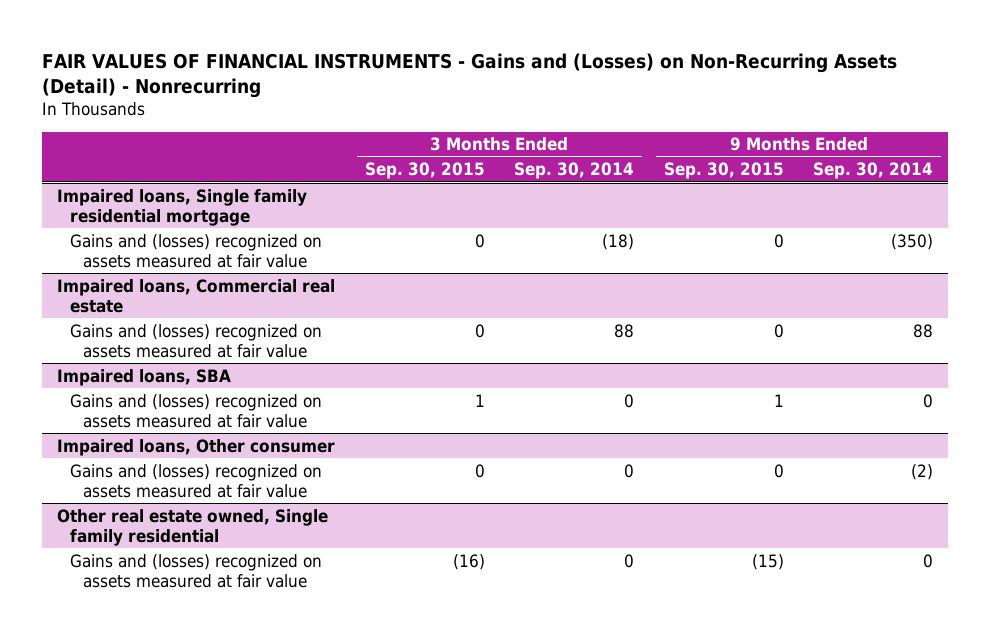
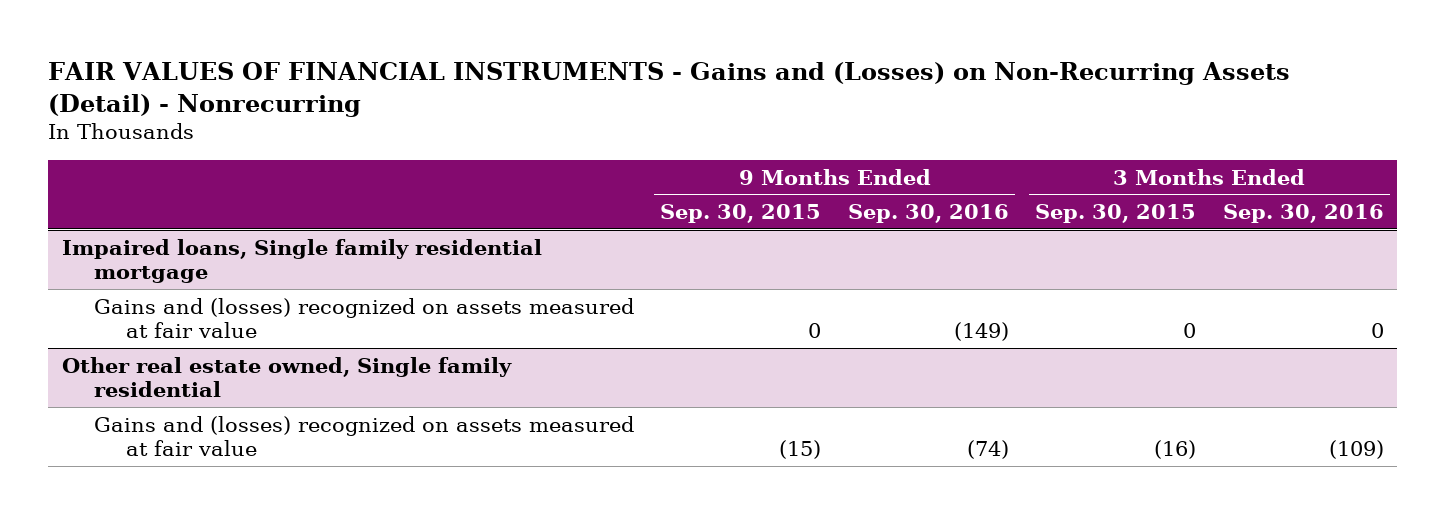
- | 3 Months Ended Sep. 30, 2015 | 3 Months Ended Sep. 30, 2014 | 9 Months Ended Sep. 30, 2015 | 9 Months Ended Sep. 30, 2014
+ | 9 Months Ended Sep. 30, 2015 | 9 Months Ended Sep. 30, 2016 | 3 Months Ended Sep. 30, 2015 | 3 Months Ended Sep. 30, 2016
- Impaired loans, Commercial real estate
- Gains and (losses) recognized on assets measured at fair value | 0 | 88 | 0 | 88
- Impaired loans, SBA
- Gains and (losses) recognized on assets measured at fair value | 1 | 0 | 1 | 0
- Impaired loans, Other consumer
- Gains and (losses) recognized on assets measured at fair value | 0 | 0 | 0 | (2)

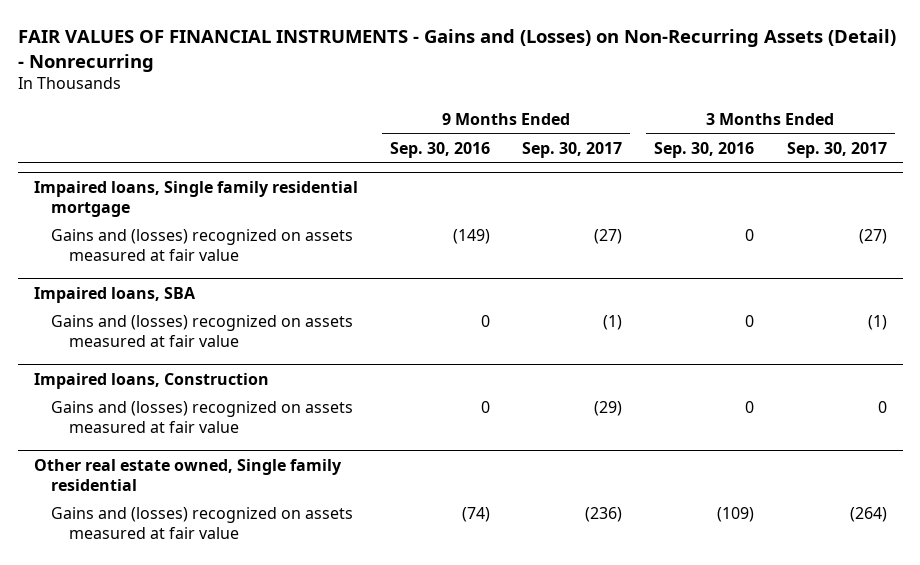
- | 9 Months Ended Sep. 30, 2015 | 9 Months Ended Sep. 30, 2016 | 3 Months Ended Sep. 30, 2015 | 3 Months Ended Sep. 30, 2016
+ | 9 Months Ended Sep. 30, 2016 | 9 Months Ended Sep. 30, 2017 | 3 Months Ended Sep. 30, 2016 | 3 Months Ended Sep. 30, 2017
+ Impaired loans, SBA
+ Gains and (losses) recognized on assets measured at fair value | 0 | (1) | 0 | (1)
+ Impaired loans, Construction
+ Gains and (losses) recognized on assets measured at fair value | 0 | (29) | 0 | 0

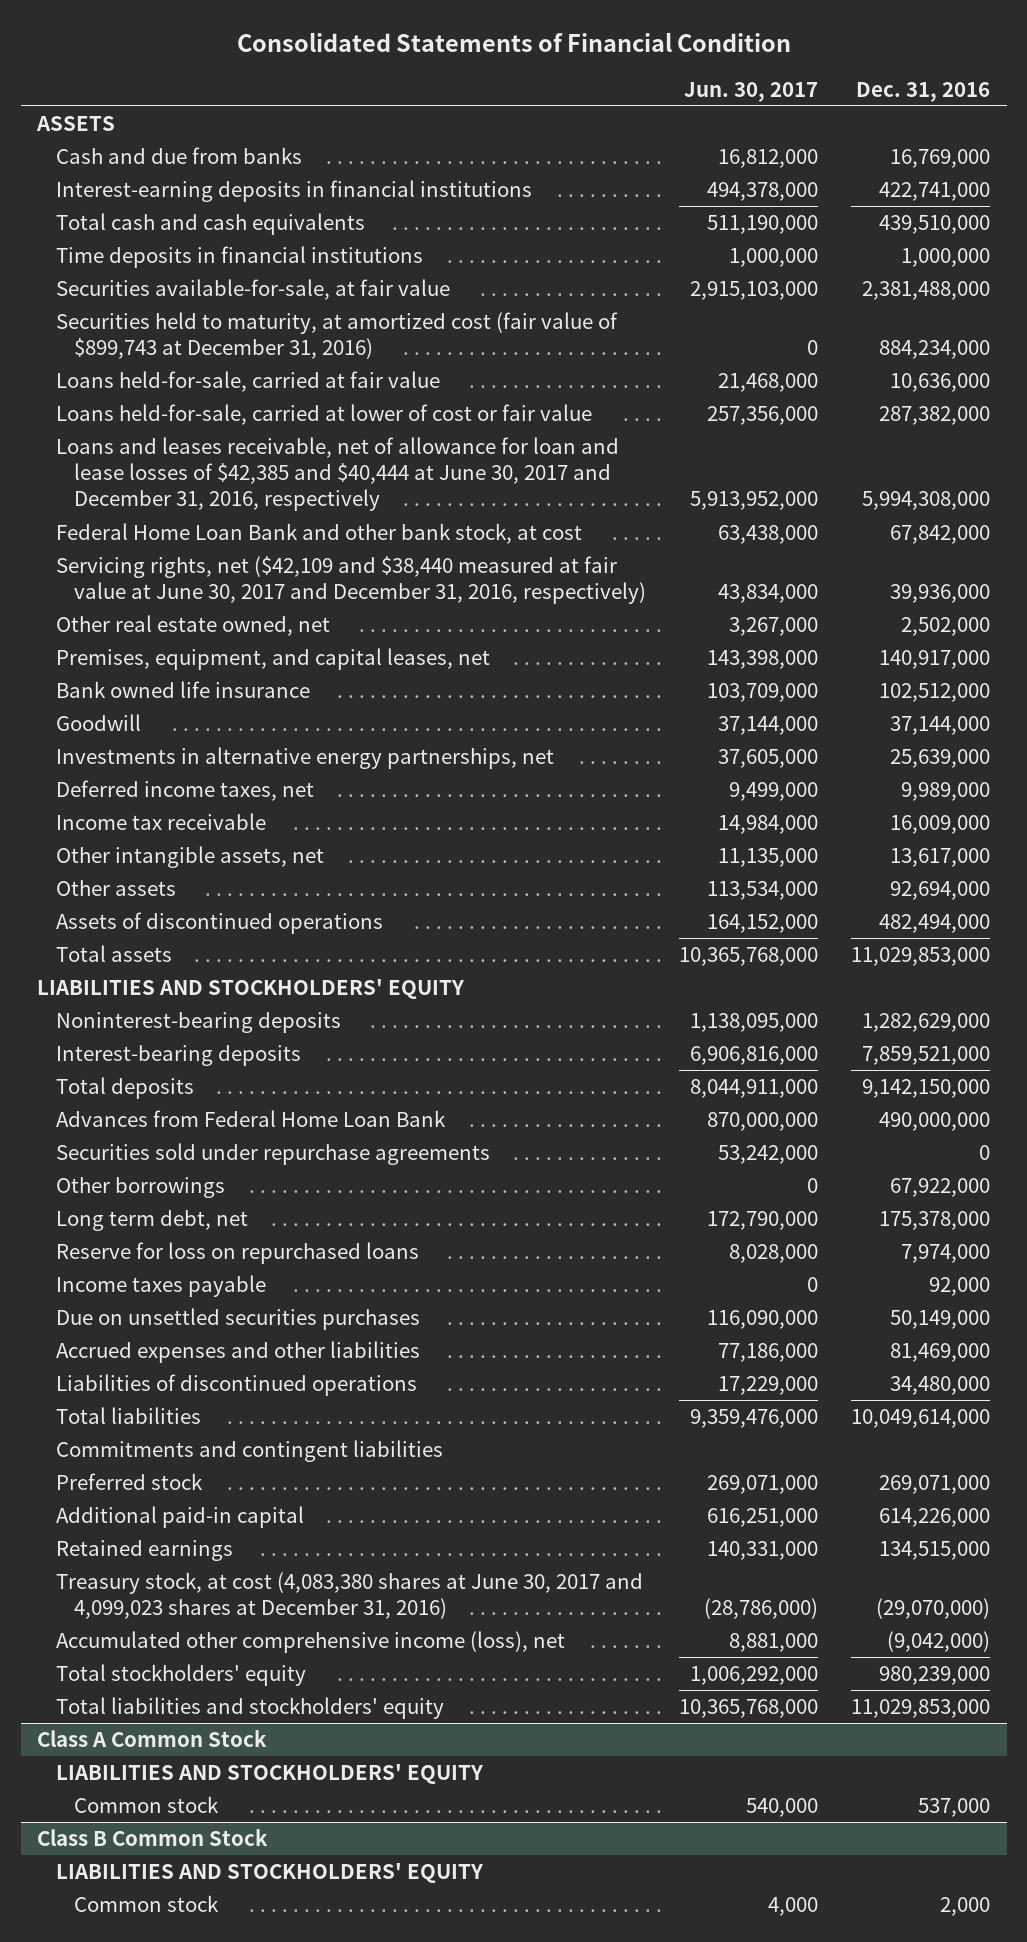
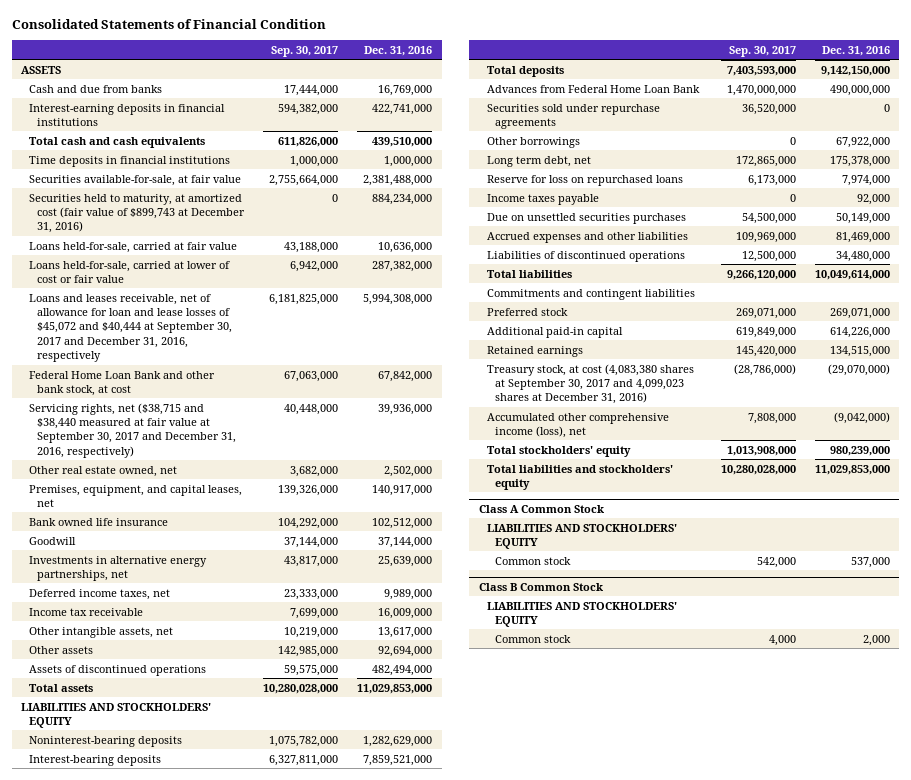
- | Jun. 30, 2017 | Dec. 31, 2016
+ | Sep. 30, 2017 | Dec. 31, 2016
- Loans and leases receivable, net of allowance for loan and lease losses of $42,385 and $40,444 at June 30, 2017 and December 31, 2016, respectively | 5,913,952,000 | 5,994,308,000
+ Loans and leases receivable, net of allowance for loan and lease losses of $45,072 and $40,444 at September 30, 2017 and December 31, 2016, respectively | 6,181,825,000 | 5,994,308,000
- Servicing rights, net ($42,109 and $38,440 measured at fair value at June 30, 2017 and December 31, 2016, respectively) | 43,834,000 | 39,936,000
+ Servicing rights, net ($38,715 and $38,440 measured at fair value at September 30, 2017 and December 31, 2016, respectively) | 40,448,000 | 39,936,000
- Treasury stock, at cost (4,083,380 shares at June 30, 2017 and 4,099,023 shares at December 31, 2016) | (28,786,000) | (29,070,000)
+ Treasury stock, at cost (4,083,380 shares at September 30, 2017 and 4,099,023 shares at December 31, 2016) | (28,786,000) | (29,070,000)

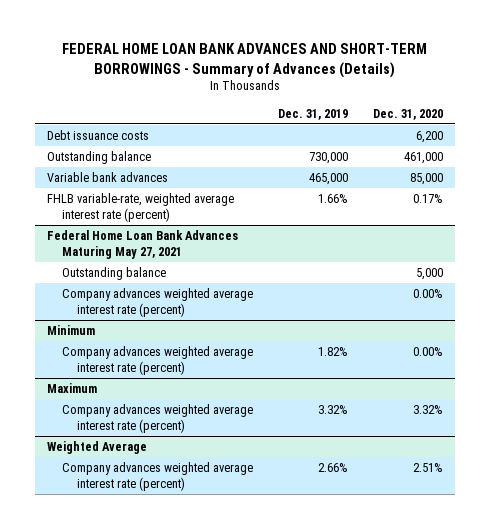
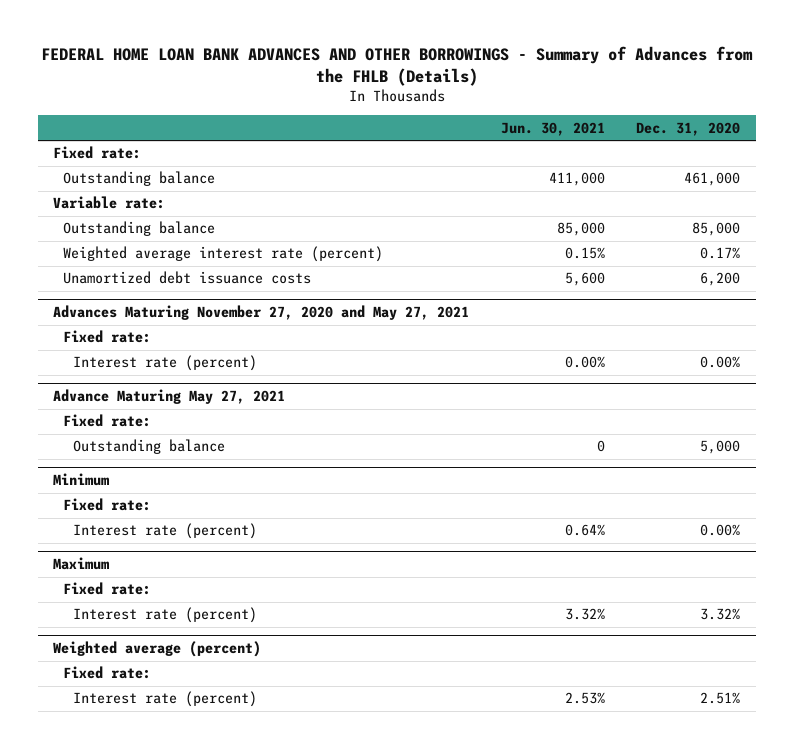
- FEDERAL HOME LOAN BANK ADVANCES AND SHORT-TERM BORROWINGS - Summary of Advances (Details)
+ FEDERAL HOME LOAN BANK ADVANCES AND OTHER BORROWINGS - Summary of Advances from the FHLB (Details)
- | Dec. 31, 2019 | Dec. 31, 2020
+ | Jun. 30, 2021 | Dec. 31, 2020
- Debt issuance costs | | 6,200
+ Fixed rate:
- Variable bank advances | 465,000 | 85,000
- FHLB variable-rate, weighted average interest rate (percent) | 1.66% | 0.17%
- Federal Home Loan Bank Advances Maturing May 27, 2021
+ Variable rate:
+ Outstanding balance | 85,000 | 85,000
+ Weighted average interest rate (percent) | 0.15% | 0.17%
+ Unamortized debt issuance costs | 5,600 | 6,200
+ Advances Maturing November 27, 2020 and May 27, 2021
+ Fixed rate:
+ Interest rate (percent) | 0.00% | 0.00%
+ Advance Maturing May 27, 2021
+ Fixed rate:
- Company advances weighted average interest rate (percent) | | 0.00%
@ Minimum
- Company advances weighted average interest rate (percent) | 1.82% | 0.00%
+ Fixed rate:
+ Interest rate (percent) | 0.64% | 0.00%
@ Maximum
- Company advances weighted average interest rate (percent) | 3.32% | 3.32%
- Weighted Average
- Company advances weighted average interest rate (percent) | 2.66% | 2.51%
@ Maximum
+ Fixed rate:
+ Interest rate (percent) | 3.32% | 3.32%
+ Weighted average (percent)
+ Fixed rate:
+ Interest rate (percent) | 2.53% | 2.51%

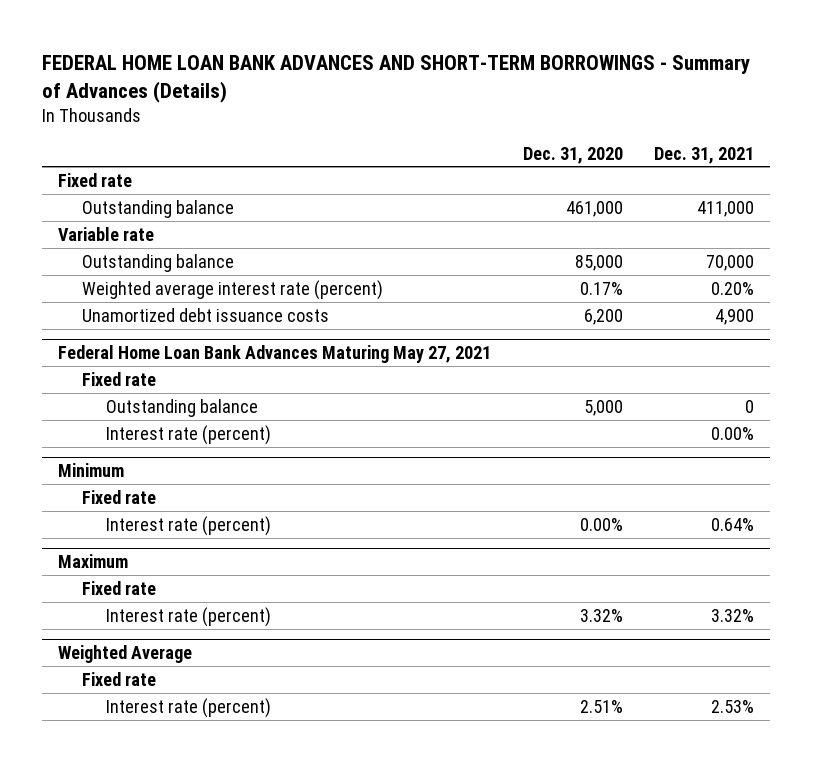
- FEDERAL HOME LOAN BANK ADVANCES AND OTHER BORROWINGS - Summary of Advances from the FHLB (Details)
+ FEDERAL HOME LOAN BANK ADVANCES AND SHORT-TERM BORROWINGS - Summary of Advances (Details)
- | Jun. 30, 2021 | Dec. 31, 2020
+ | Dec. 31, 2020 | Dec. 31, 2021
- Fixed rate:
+ Fixed rate
- Variable rate:
+ Variable rate
- Advances Maturing November 27, 2020 and May 27, 2021
- Fixed rate:
- Interest rate (percent) | 0.00% | 0.00%
- Advance Maturing May 27, 2021
- Fixed rate:
+ Federal Home Loan Bank Advances Maturing May 27, 2021
+ Fixed rate
+ Interest rate (percent) | | 0.00%
@ Minimum
- Fixed rate:
+ Fixed rate
@ Maximum
- Fixed rate:
+ Fixed rate
- Weighted average (percent)
- Fixed rate:
+ Weighted Average
+ Fixed rate

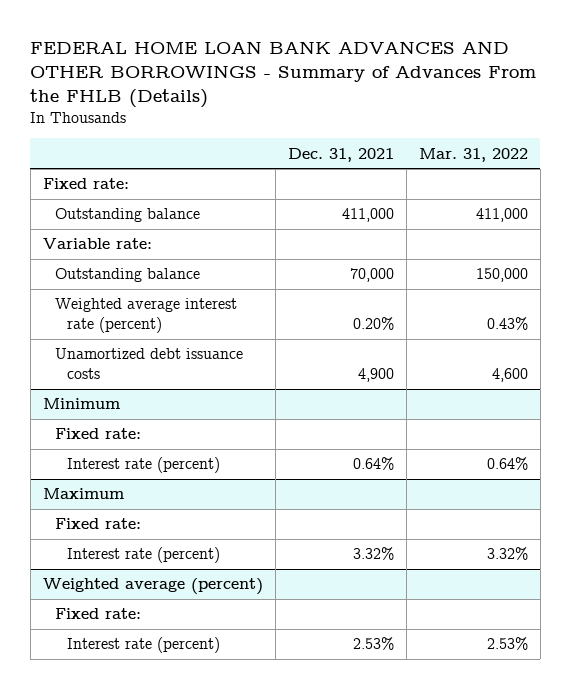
- FEDERAL HOME LOAN BANK ADVANCES AND SHORT-TERM BORROWINGS - Summary of Advances (Details)
+ FEDERAL HOME LOAN BANK ADVANCES AND OTHER BORROWINGS - Summary of Advances From the FHLB (Details)
- | Dec. 31, 2020 | Dec. 31, 2021
+ | Dec. 31, 2021 | Mar. 31, 2022
- Fixed rate
+ Fixed rate:
- Variable rate
+ Variable rate:
- Federal Home Loan Bank Advances Maturing May 27, 2021
- Fixed rate
- Outstanding balance | 5,000 | 0
- Interest rate (percent) | | 0.00%
@ Minimum
- Fixed rate
+ Fixed rate:
@ Maximum
- Fixed rate
+ Fixed rate:
- Weighted Average
- Fixed rate
+ Weighted average (percent)
+ Fixed rate:

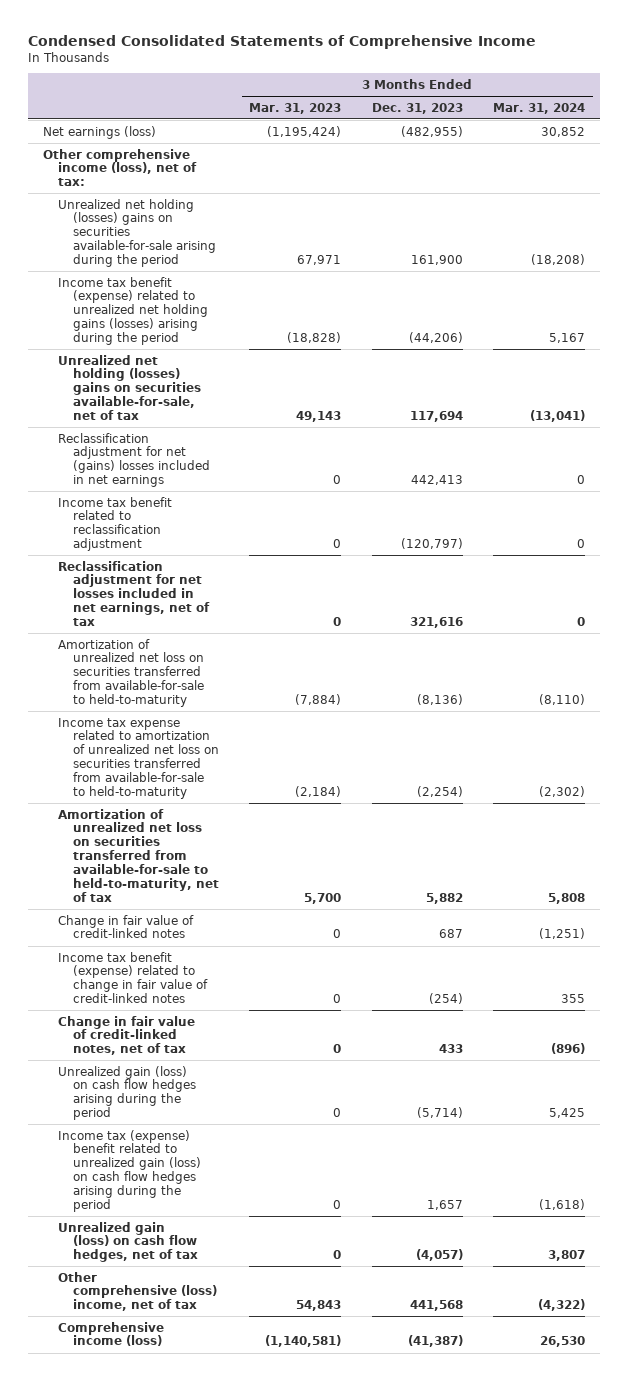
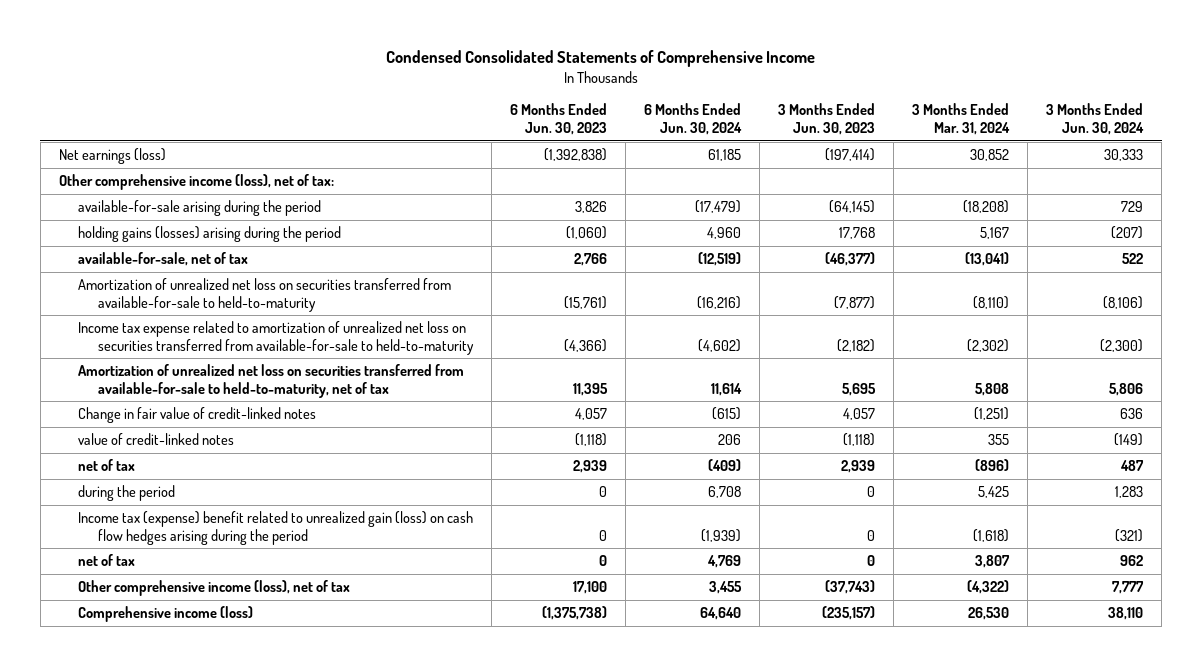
- | 3 Months Ended Mar. 31, 2023 | 3 Months Ended Dec. 31, 2023 | 3 Months Ended Mar. 31, 2024
+ | 6 Months Ended Jun. 30, 2023 | 6 Months Ended Jun. 30, 2024 | 3 Months Ended Jun. 30, 2023 | 3 Months Ended Mar. 31, 2024 | 3 Months Ended Jun. 30, 2024
- Unrealized net holding (losses) gains on securities available-for-sale arising during the period | 67,971 | 161,900 | (18,208)
- Income tax benefit (expense) related to unrealized net holding gains (losses) arising during the period | (18,828) | (44,206) | 5,167
- Unrealized net holding (losses) gains on securities available-for-sale, net of tax | 49,143 | 117,694 | (13,041)
- Reclassification adjustment for net (gains) losses included in net earnings | 0 | 442,413 | 0
- Income tax benefit related to reclassification adjustment | 0 | (120,797) | 0
- Reclassification adjustment for net losses included in net earnings, net of tax | 0 | 321,616 | 0
+ available-for-sale arising during the period | 3,826 | (17,479) | (64,145) | (18,208) | 729
+ holding gains (losses) arising during the period | (1,060) | 4,960 | 17,768 | 5,167 | (207)
+ available-for-sale, net of tax | 2,766 | (12,519) | (46,377) | (13,041) | 522
- Income tax benefit (expense) related to change in fair value of credit-linked notes | 0 | (254) | 355
- Change in fair value of credit-linked notes, net of tax | 0 | 433 | (896)
- Unrealized gain (loss) on cash flow hedges arising during the period | 0 | (5,714) | 5,425
+ value of credit-linked notes | (1,118) | 206 | (1,118) | 355 | (149)
+ net of tax | 2,939 | (409) | 2,939 | (896) | 487
+ during the period | 0 | 6,708 | 0 | 5,425 | 1,283
- Unrealized gain (loss) on cash flow hedges, net of tax | 0 | (4,057) | 3,807
- Other comprehensive (loss) income, net of tax | 54,843 | 441,568 | (4,322)
+ net of tax | 0 | 4,769 | 0 | 3,807 | 962
+ Other comprehensive income (loss), net of tax | 17,100 | 3,455 | (37,743) | (4,322) | 7,777

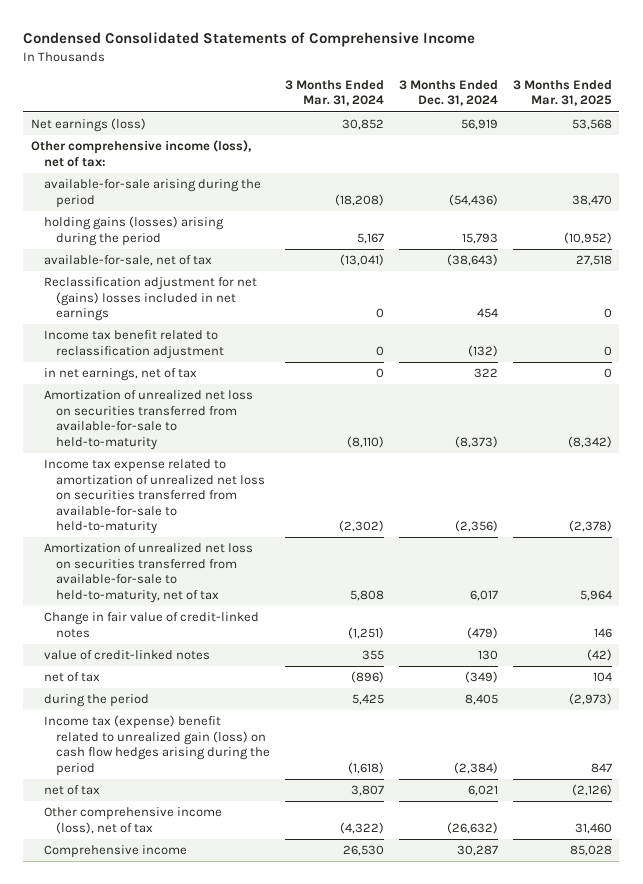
- | 6 Months Ended Jun. 30, 2023 | 6 Months Ended Jun. 30, 2024 | 3 Months Ended Jun. 30, 2023 | 3 Months Ended Mar. 31, 2024 | 3 Months Ended Jun. 30, 2024
+ | 3 Months Ended Mar. 31, 2024 | 3 Months Ended Dec. 31, 2024 | 3 Months Ended Mar. 31, 2025
+ Reclassification adjustment for net (gains) losses included in net earnings | 0 | 454 | 0
+ Income tax benefit related to reclassification adjustment | 0 | (132) | 0
+ in net earnings, net of tax | 0 | 322 | 0
- Comprehensive income (loss) | (1,375,738) | 64,640 | (235,157) | 26,530 | 38,110
+ Comprehensive income | 26,530 | 30,287 | 85,028

